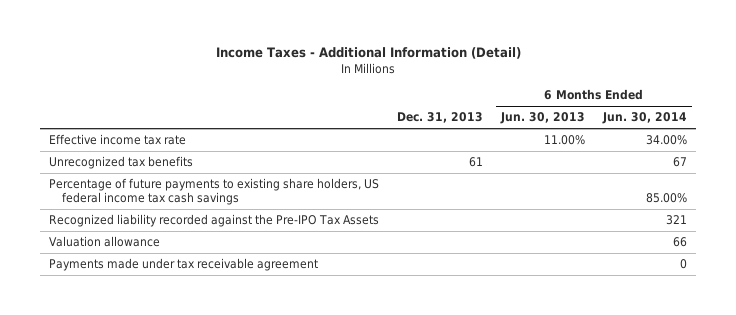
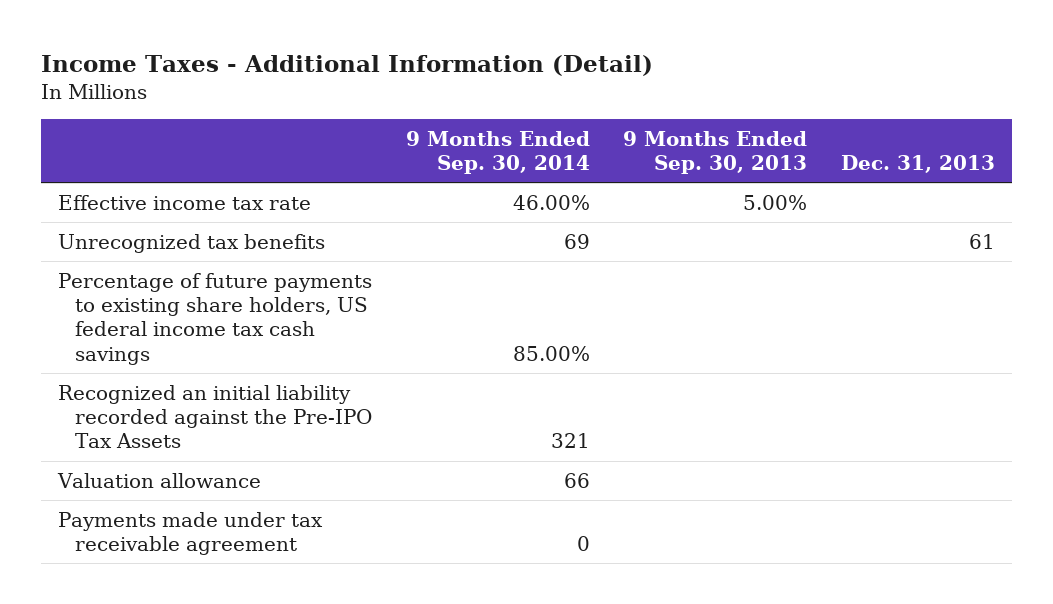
- | Dec. 31, 2013 | 6 Months Ended Jun. 30, 2013 | 6 Months Ended Jun. 30, 2014
+ | 9 Months Ended Sep. 30, 2014 | 9 Months Ended Sep. 30, 2013 | Dec. 31, 2013
- Recognized liability recorded against the Pre-IPO Tax Assets | | | 321
+ Recognized an initial liability recorded against the Pre-IPO Tax Assets | 321 | |

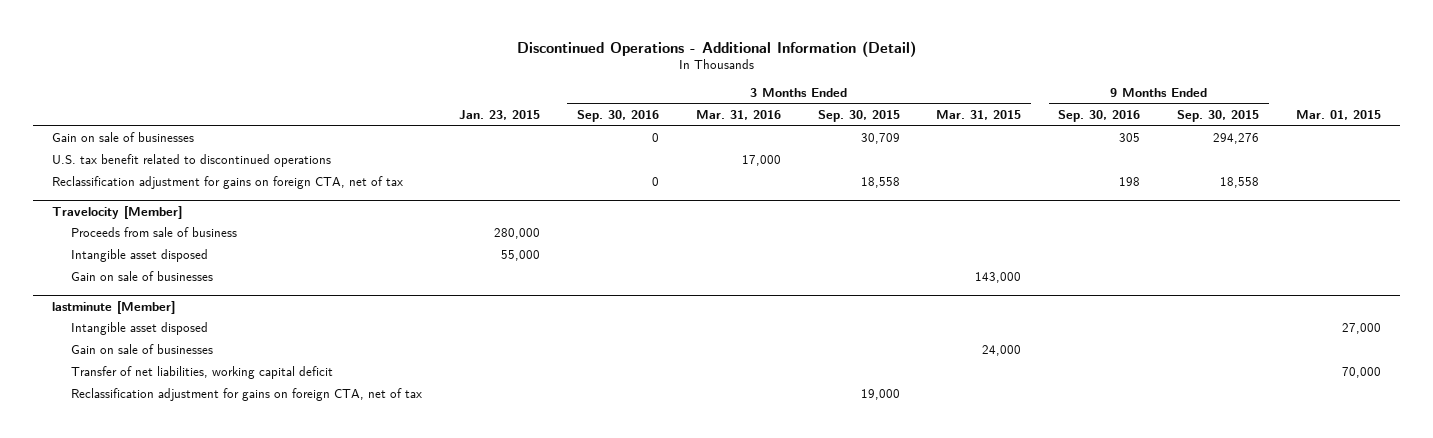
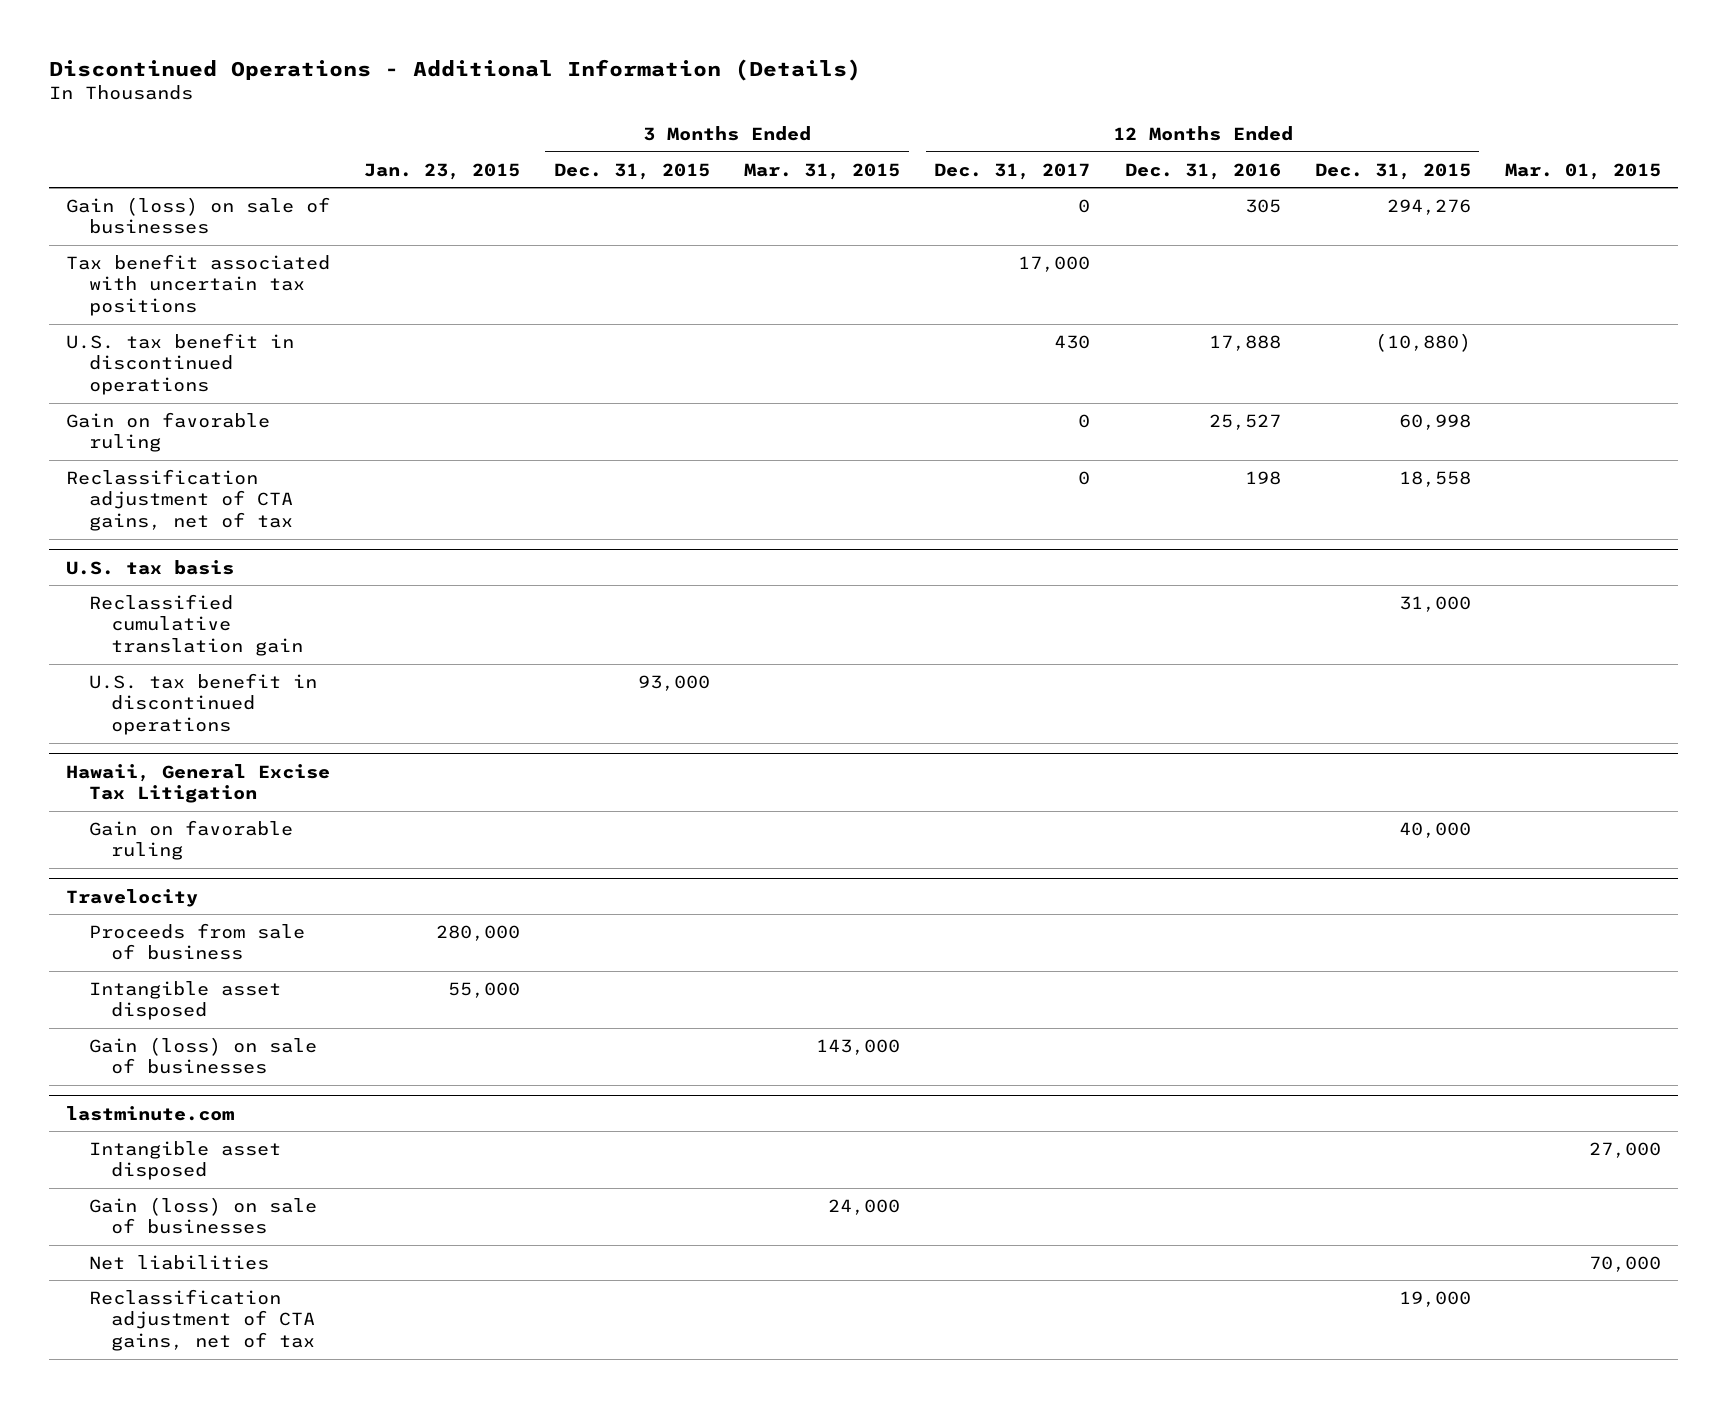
- Discontinued Operations - Additional Information (Detail)
+ Discontinued Operations - Additional Information (Details)
- | Jan. 23, 2015 | 3 Months Ended Sep. 30, 2016 | 3 Months Ended Mar. 31, 2016 | 3 Months Ended Sep. 30, 2015 | 3 Months Ended Mar. 31, 2015 | 9 Months Ended Sep. 30, 2016 | 9 Months Ended Sep. 30, 2015 | Mar. 01, 2015
+ | Jan. 23, 2015 | 3 Months Ended Dec. 31, 2015 | 3 Months Ended Mar. 31, 2015 | 12 Months Ended Dec. 31, 2017 | 12 Months Ended Dec. 31, 2016 | 12 Months Ended Dec. 31, 2015 | Mar. 01, 2015
- Gain on sale of businesses | | 0 | | 30,709 | | 305 | 294,276 |
- U.S. tax benefit related to discontinued operations | | | 17,000 | | | | |
- Reclassification adjustment for gains on foreign CTA, net of tax | | 0 | | 18,558 | | 198 | 18,558 |
- Travelocity [Member]
+ Gain (loss) on sale of businesses | | | | 0 | 305 | 294,276 |
+ Tax benefit associated with uncertain tax positions | | | | 17,000 | | |
+ U.S. tax benefit in discontinued operations | | | | 430 | 17,888 | (10,880) |
+ Gain on favorable ruling | | | | 0 | 25,527 | 60,998 |
+ Reclassification adjustment of CTA gains, net of tax | | | | 0 | 198 | 18,558 |
+ U.S. tax basis
+ Reclassified cumulative translation gain | | | | | | 31,000 |
+ U.S. tax benefit in discontinued operations | | 93,000 | | | | |
+ Hawaii, General Excise Tax Litigation
+ Gain on favorable ruling | | | | | | 40,000 |
+ Travelocity
- Gain on sale of businesses | | | | | 143,000 | | |
- lastminute [Member]
+ Gain (loss) on sale of businesses | | | 143,000 | | | |
+ lastminute.com
- Gain on sale of businesses | | | | | 24,000 | | |
- Transfer of net liabilities, working capital deficit | | | | | | | | 70,000
- Reclassification adjustment for gains on foreign CTA, net of tax | | | | 19,000 | | | |
+ Gain (loss) on sale of businesses | | | 24,000 | | | |
+ Net liabilities | | | | | | | 70,000
+ Reclassification adjustment of CTA gains, net of tax | | | | | | 19,000 |

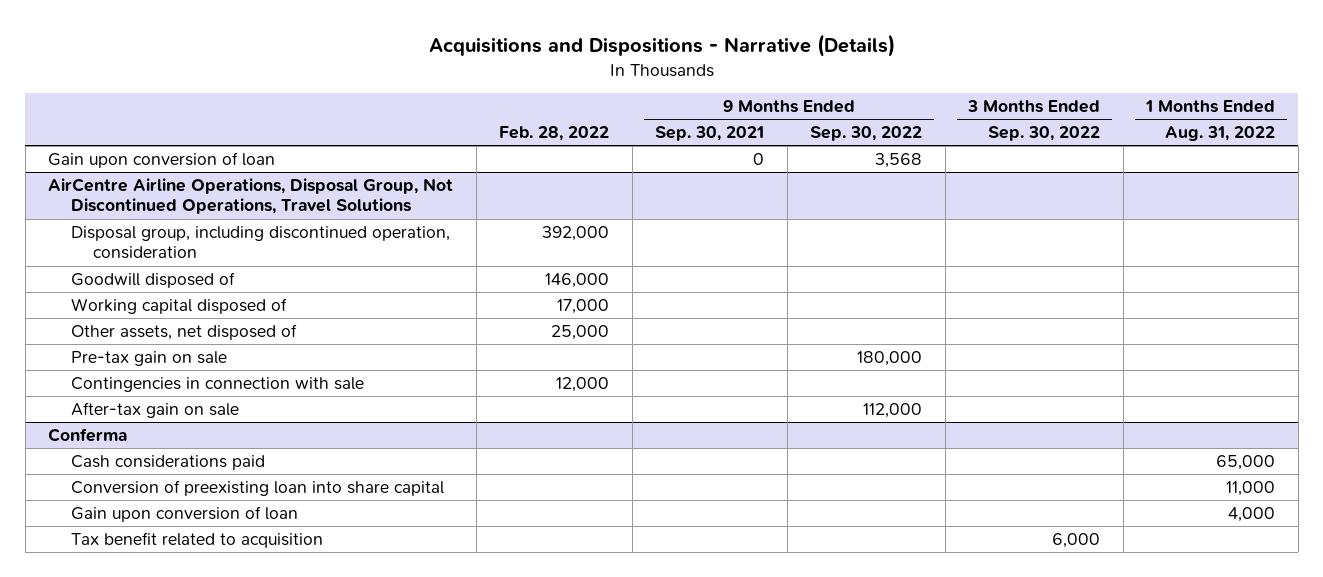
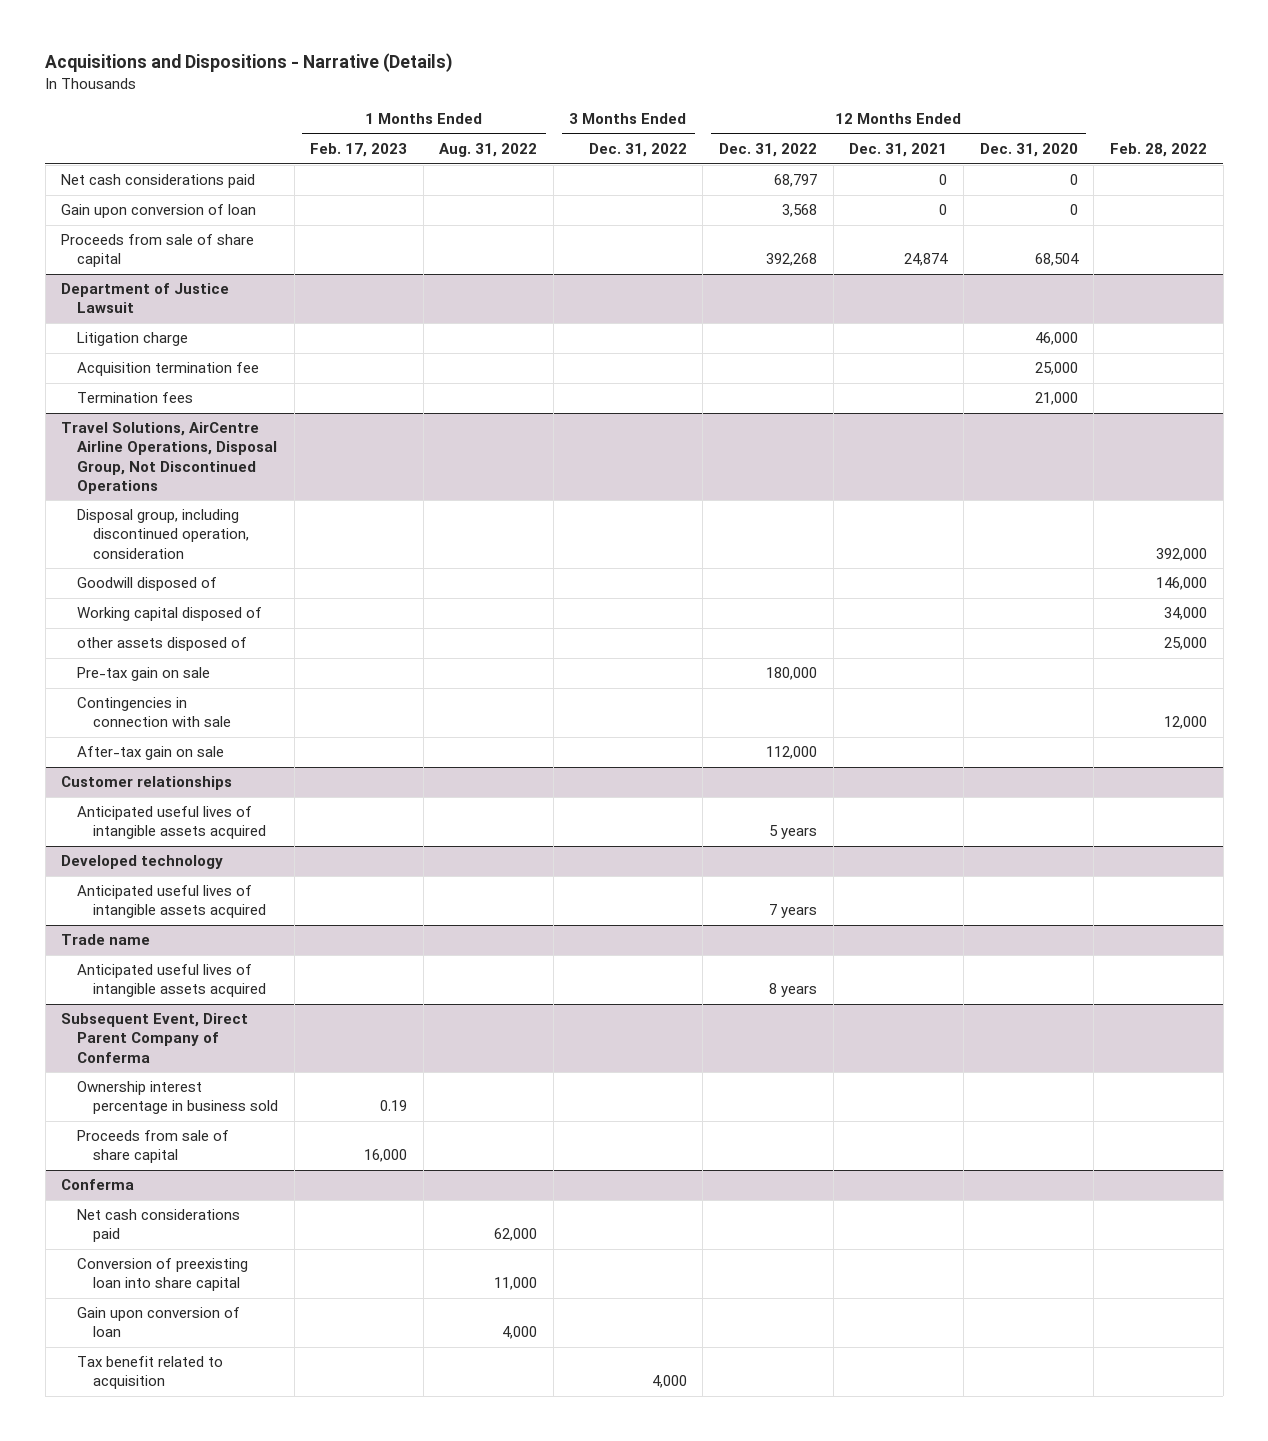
- | Feb. 28, 2022 | 9 Months Ended Sep. 30, 2021 | 9 Months Ended Sep. 30, 2022 | 3 Months Ended Sep. 30, 2022 | 1 Months Ended Aug. 31, 2022
+ | 1 Months Ended Feb. 17, 2023 | 1 Months Ended Aug. 31, 2022 | 3 Months Ended Dec. 31, 2022 | 12 Months Ended Dec. 31, 2022 | 12 Months Ended Dec. 31, 2021 | 12 Months Ended Dec. 31, 2020 | Feb. 28, 2022
+ Net cash considerations paid | | | | 68,797 | 0 | 0 |
- AirCentre Airline Operations, Disposal Group, Not Discontinued Operations, Travel Solutions
+ Proceeds from sale of share capital | | | | 392,268 | 24,874 | 68,504 |
+ Department of Justice Lawsuit
+ Litigation charge | | | | | | 46,000 |
+ Acquisition termination fee | | | | | | 25,000 |
+ Termination fees | | | | | | 21,000 |
+ Travel Solutions, AirCentre Airline Operations, Disposal Group, Not Discontinued Operations
- Working capital disposed of | 17,000 | | | |
- Other assets, net disposed of | 25,000 | | | |
+ Working capital disposed of | | | | | | | 34,000
+ other assets disposed of | | | | | | | 25,000
+ Customer relationships
+ Anticipated useful lives of intangible assets acquired | | | | 5 years | | |
+ Developed technology
+ Anticipated useful lives of intangible assets acquired | | | | 7 years | | |
+ Trade name
+ Anticipated useful lives of intangible assets acquired | | | | 8 years | | |
+ Subsequent Event, Direct Parent Company of Conferma
+ Ownership interest percentage in business sold | 0.19 | | | | | |
+ Proceeds from sale of share capital | 16,000 | | | | | |
@ Conferma
- Cash considerations paid | | | | | 65,000
+ Net cash considerations paid | | 62,000 | | | | |

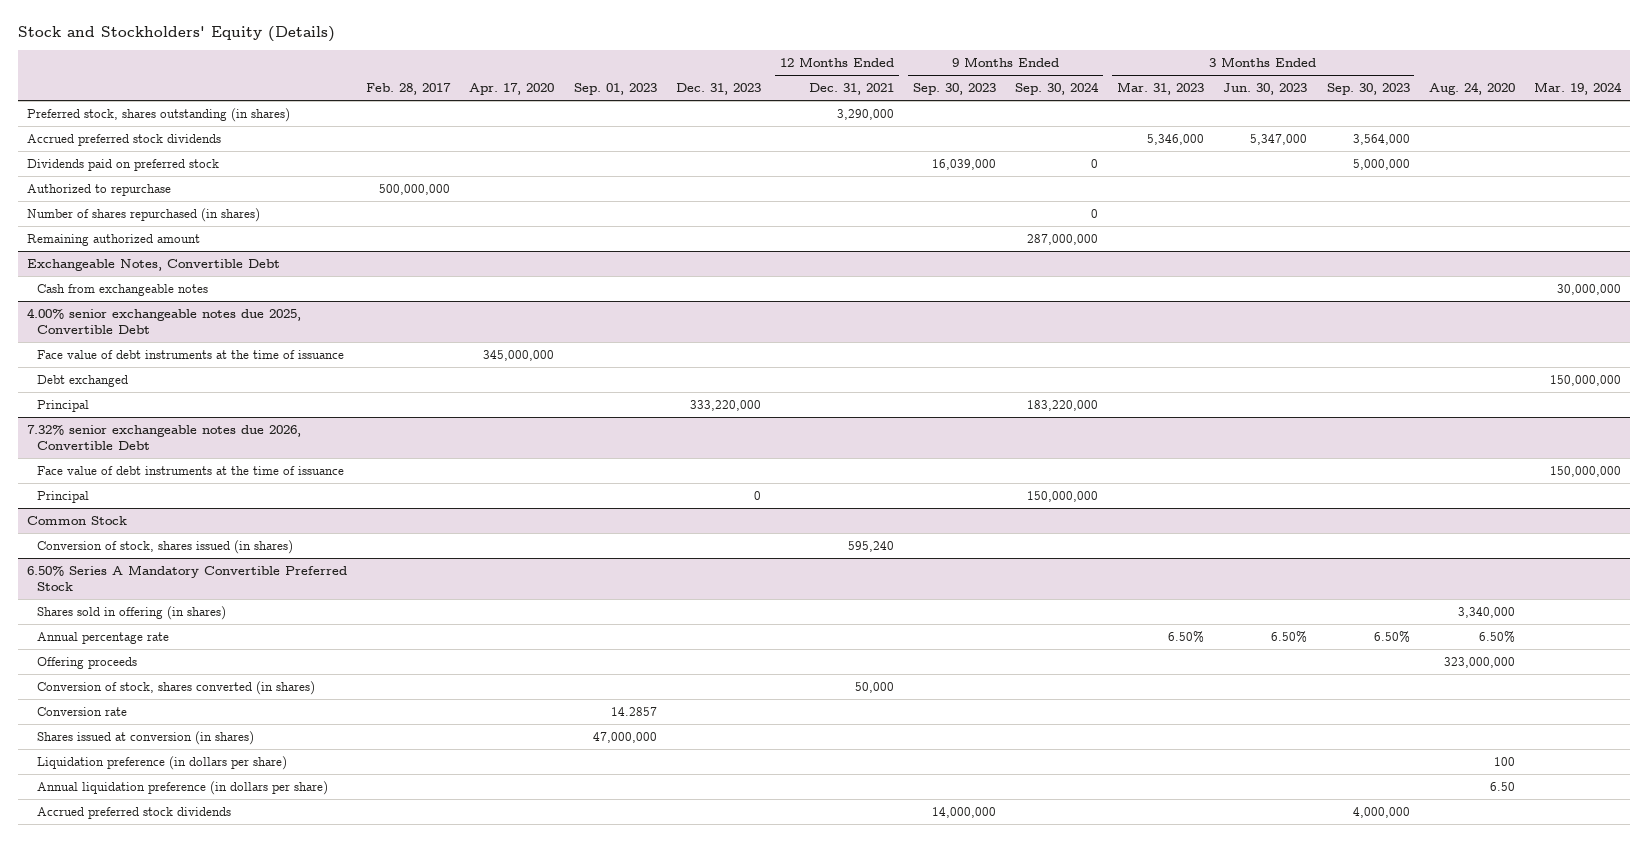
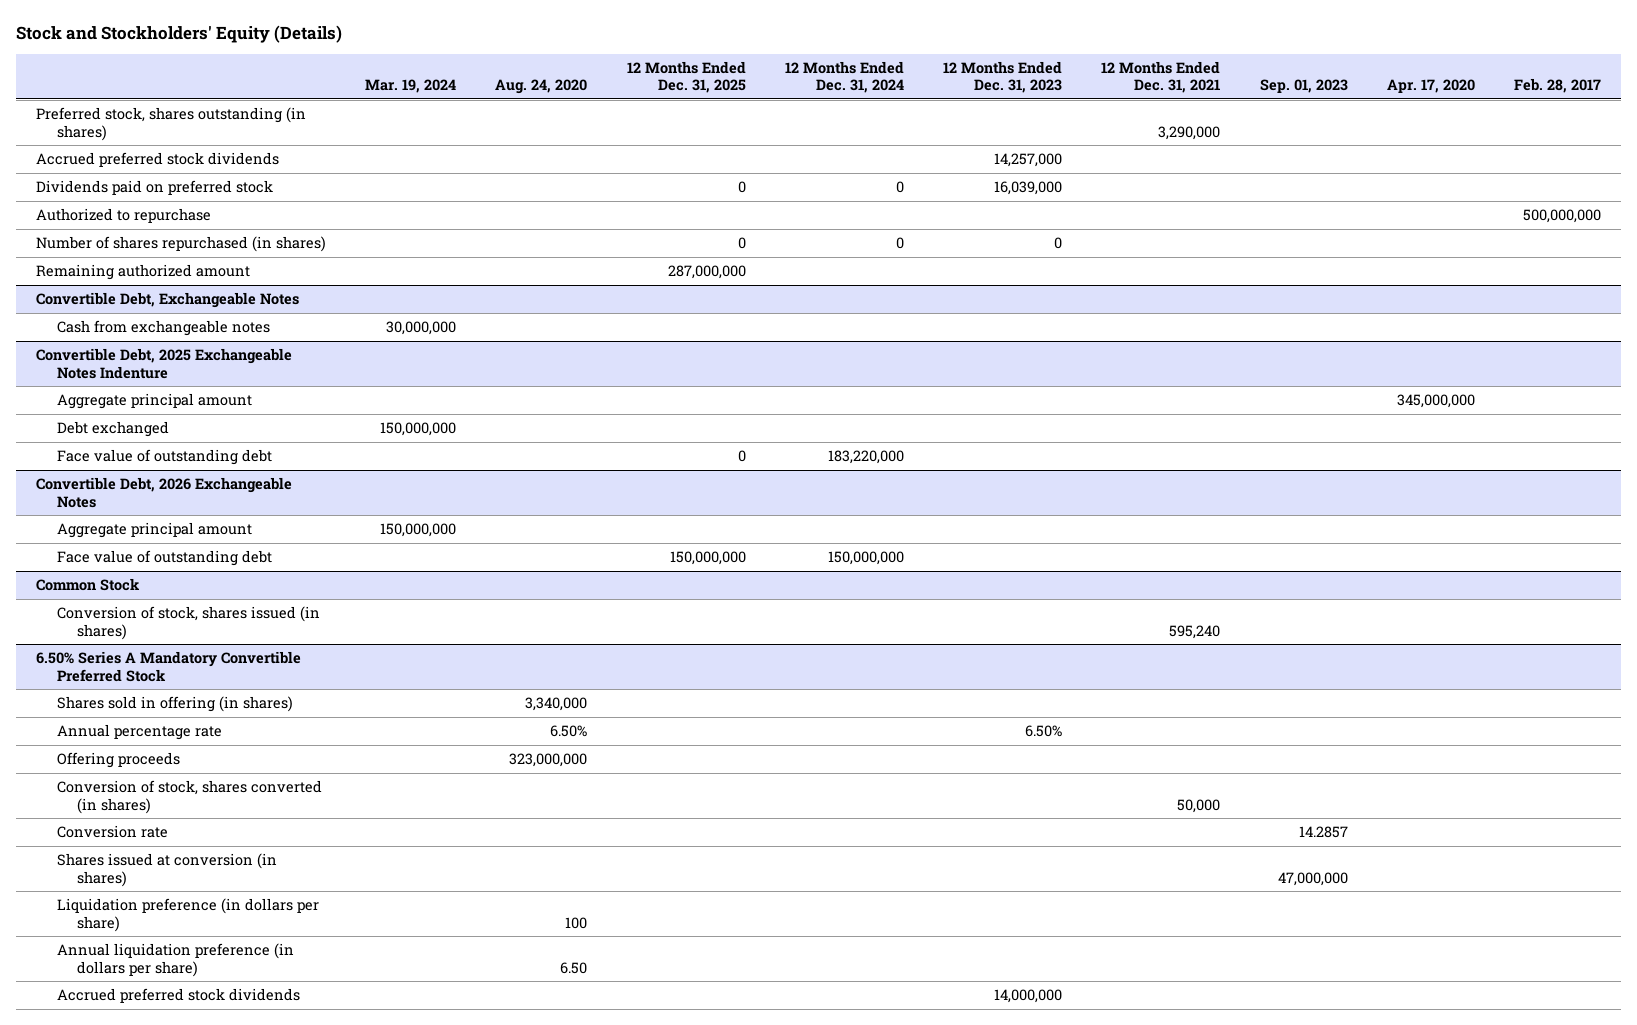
- | Feb. 28, 2017 | Apr. 17, 2020 | Sep. 01, 2023 | Dec. 31, 2023 | 12 Months Ended Dec. 31, 2021 | 9 Months Ended Sep. 30, 2023 | 9 Months Ended Sep. 30, 2024 | 3 Months Ended Mar. 31, 2023 | 3 Months Ended Jun. 30, 2023 | 3 Months Ended Sep. 30, 2023 | Aug. 24, 2020 | Mar. 19, 2024
+ | Mar. 19, 2024 | Aug. 24, 2020 | 12 Months Ended Dec. 31, 2025 | 12 Months Ended Dec. 31, 2024 | 12 Months Ended Dec. 31, 2023 | 12 Months Ended Dec. 31, 2021 | Sep. 01, 2023 | Apr. 17, 2020 | Feb. 28, 2017
- Exchangeable Notes, Convertible Debt
+ Convertible Debt, Exchangeable Notes
- 4.00% senior exchangeable notes due 2025, Convertible Debt
- Face value of debt instruments at the time of issuance | | 345,000,000 | | | | | | | | | |
+ Convertible Debt, 2025 Exchangeable Notes Indenture
+ Aggregate principal amount | | | | | | | | 345,000,000 |
- Principal | | | | 333,220,000 | | | 183,220,000 | | | | |
- 7.32% senior exchangeable notes due 2026, Convertible Debt
- Face value of debt instruments at the time of issuance | | | | | | | | | | | | 150,000,000
- Principal | | | | 0 | | | 150,000,000 | | | | |
+ Face value of outstanding debt | | | 0 | 183,220,000 | | | | |
+ Convertible Debt, 2026 Exchangeable Notes
+ Aggregate principal amount | 150,000,000 | | | | | | | |
+ Face value of outstanding debt | | | 150,000,000 | 150,000,000 | | | | |

